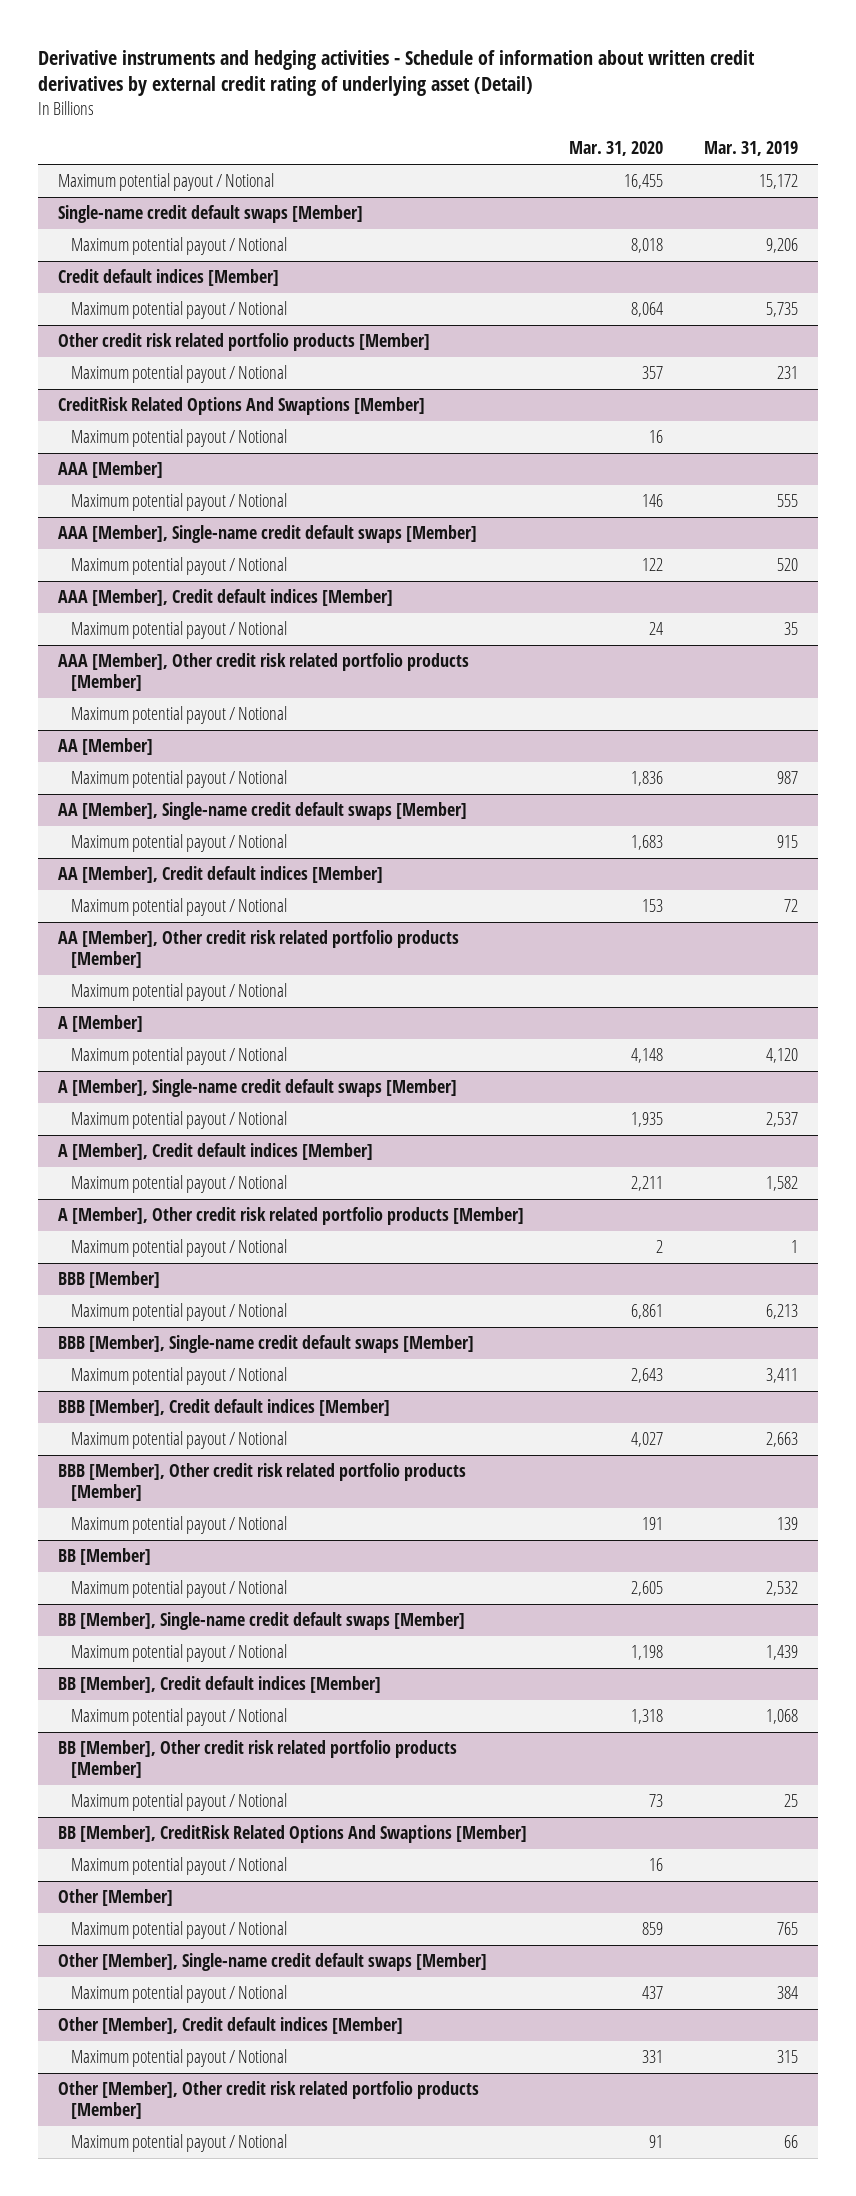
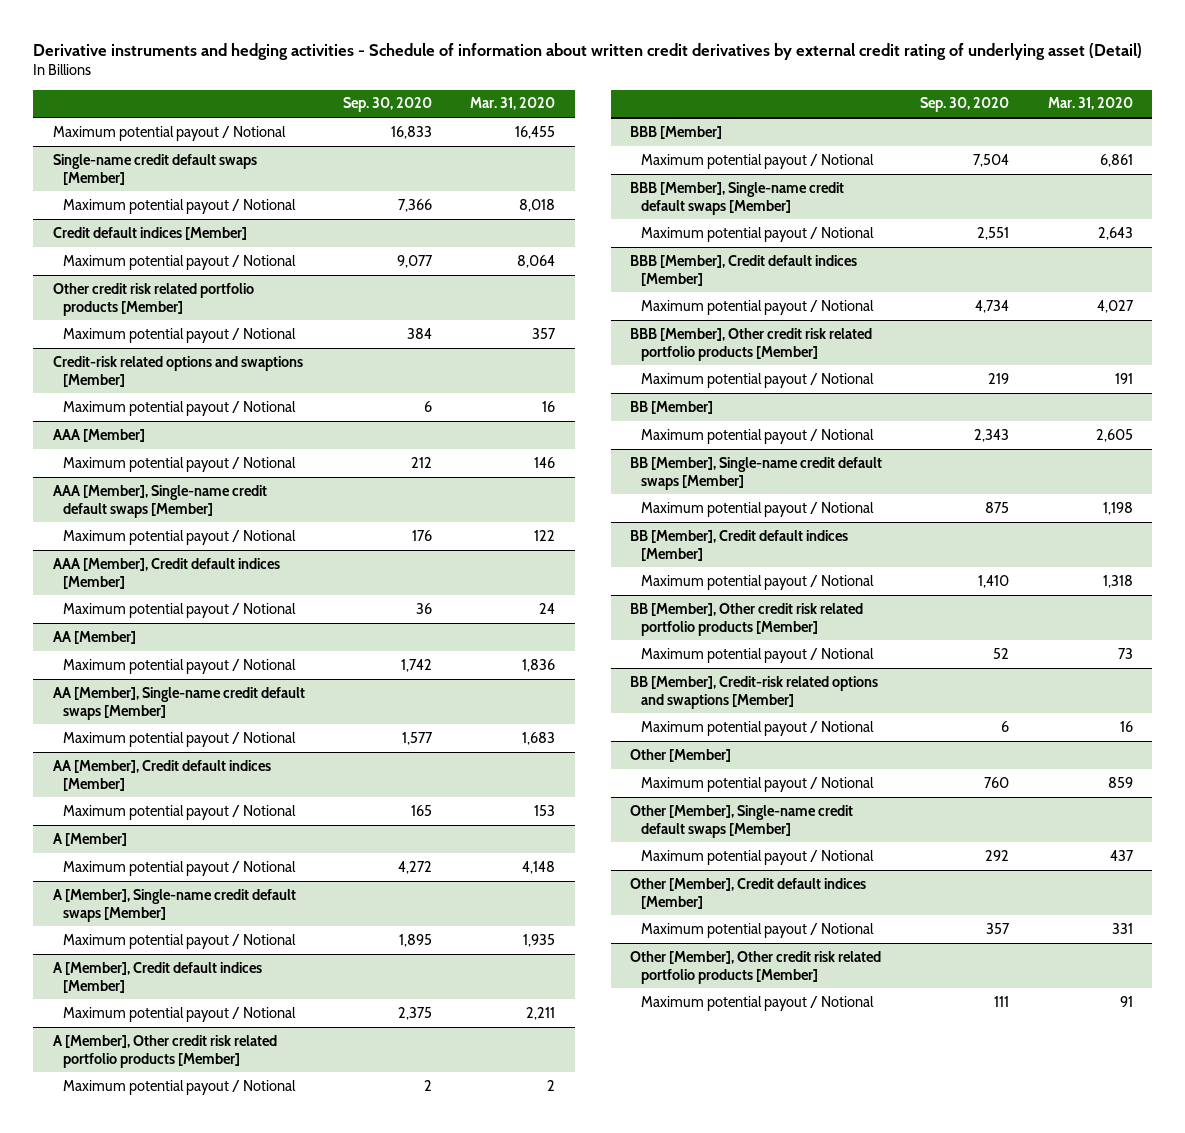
- | Mar. 31, 2020 | Mar. 31, 2019
+ | Sep. 30, 2020 | Mar. 31, 2020
- CreditRisk Related Options And Swaptions [Member]
+ Credit-risk related options and swaptions [Member]
- AAA [Member], Other credit risk related portfolio products [Member]
- Maximum potential payout / Notional
- AA [Member], Other credit risk related portfolio products [Member]
- Maximum potential payout / Notional
- BB [Member], CreditRisk Related Options And Swaptions [Member]
+ BB [Member], Credit-risk related options and swaptions [Member]

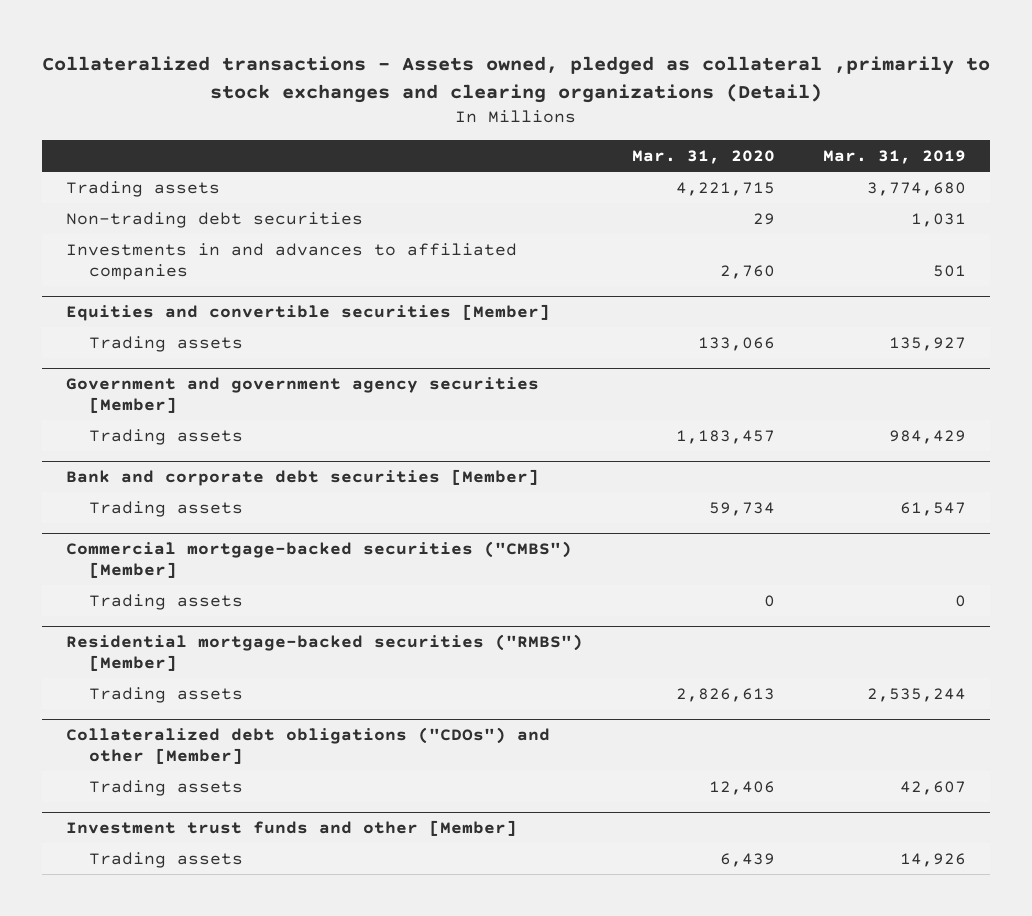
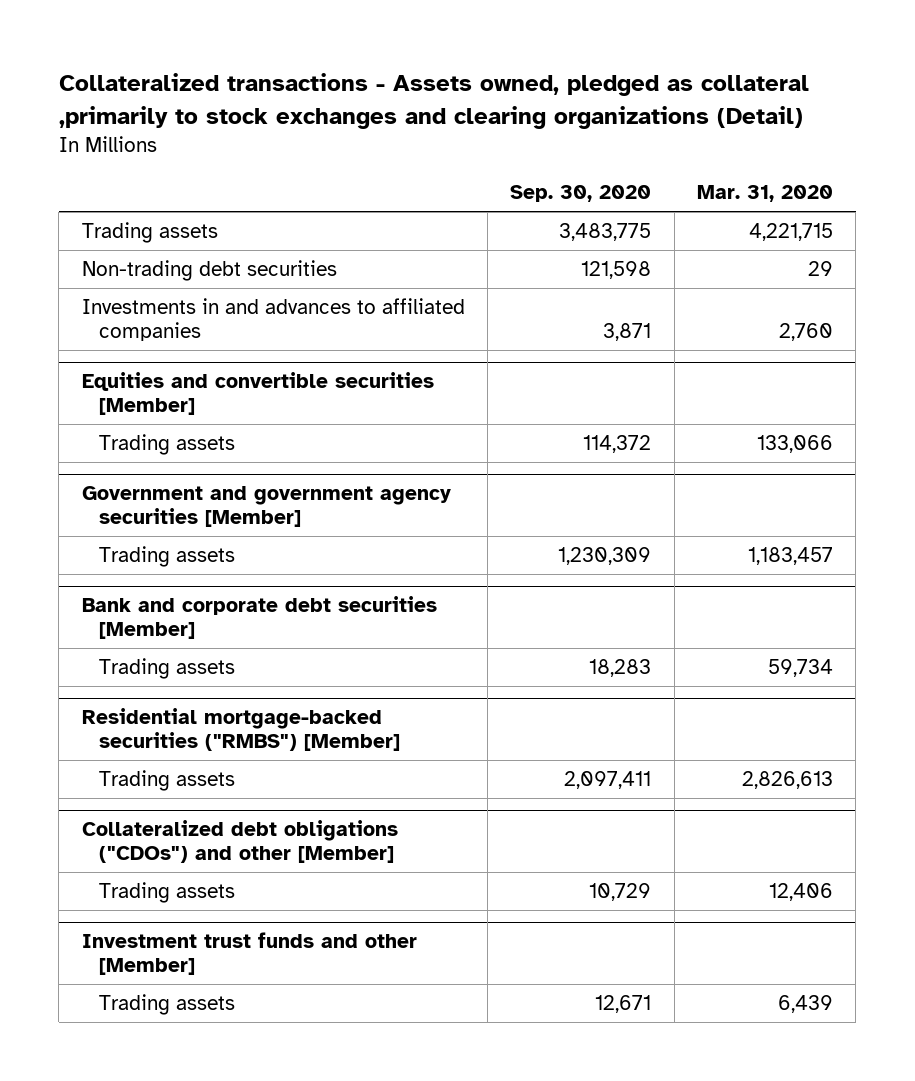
- | Mar. 31, 2020 | Mar. 31, 2019
+ | Sep. 30, 2020 | Mar. 31, 2020
- Commercial mortgage-backed securities ("CMBS") [Member]
- Trading assets | 0 | 0

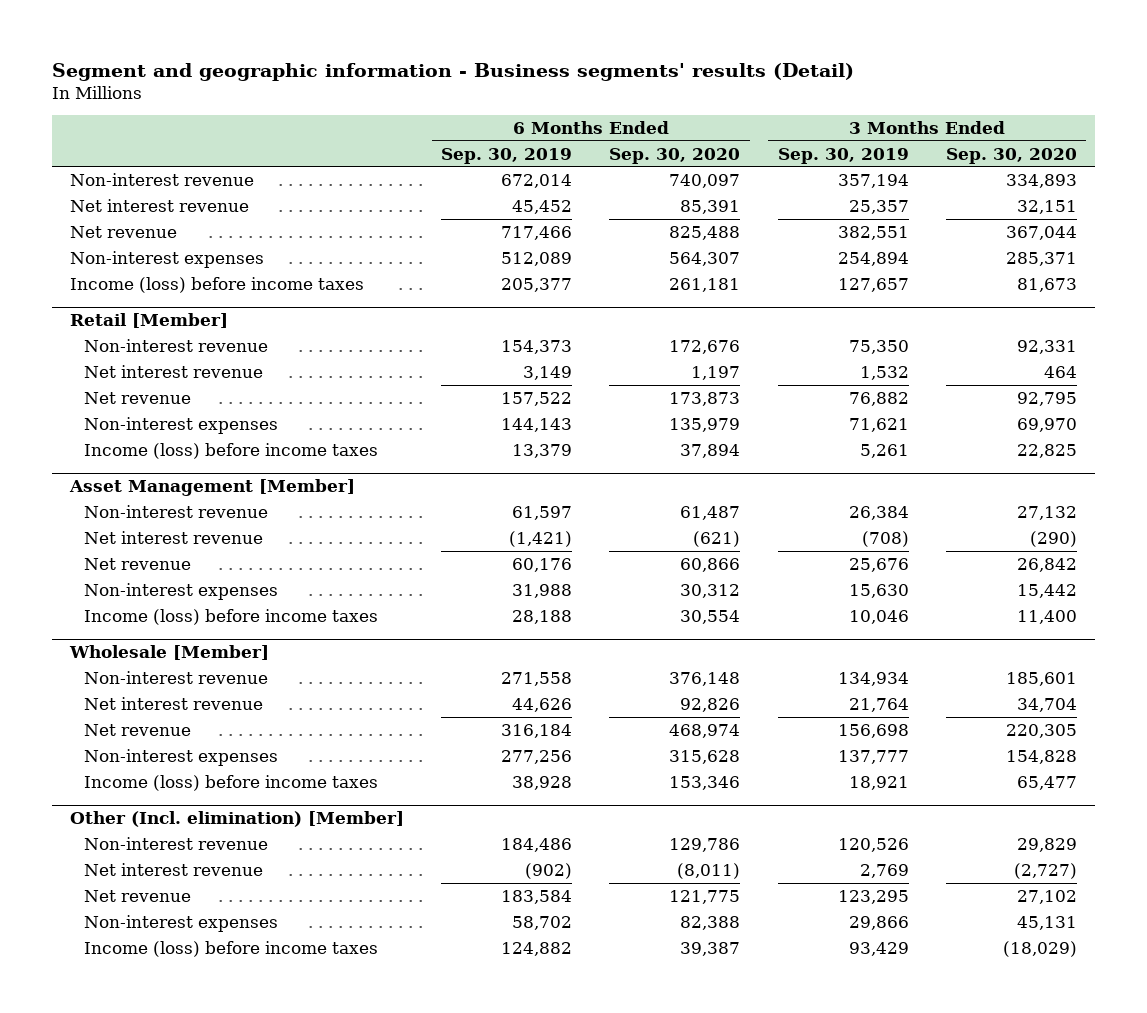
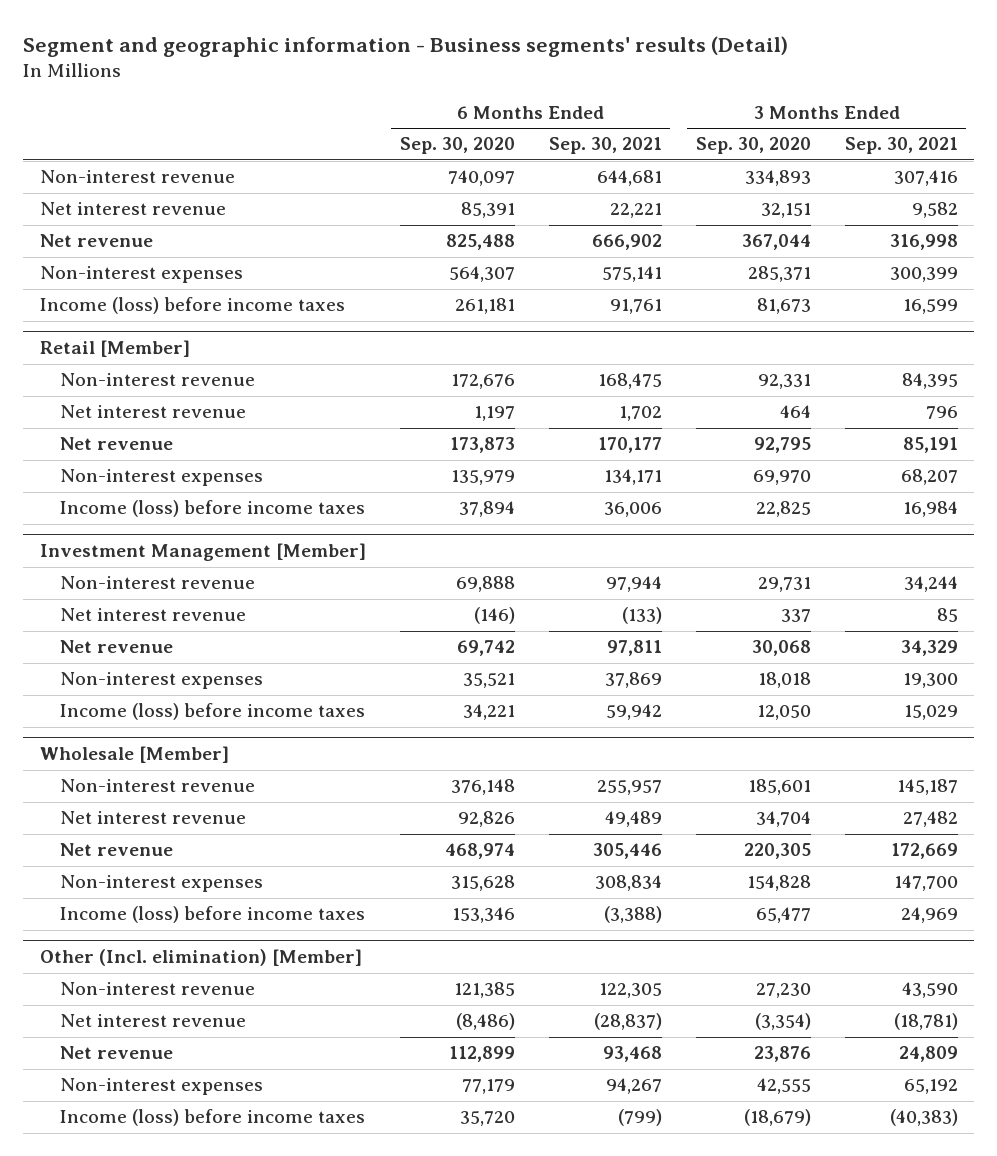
- | 6 Months Ended Sep. 30, 2019 | 6 Months Ended Sep. 30, 2020 | 3 Months Ended Sep. 30, 2019 | 3 Months Ended Sep. 30, 2020
+ | 6 Months Ended Sep. 30, 2020 | 6 Months Ended Sep. 30, 2021 | 3 Months Ended Sep. 30, 2020 | 3 Months Ended Sep. 30, 2021
- Asset Management [Member]
- Non-interest revenue | 61,597 | 61,487 | 26,384 | 27,132
- Net interest revenue | (1,421) | (621) | (708) | (290)
- Net revenue | 60,176 | 60,866 | 25,676 | 26,842
- Non-interest expenses | 31,988 | 30,312 | 15,630 | 15,442
- Income (loss) before income taxes | 28,188 | 30,554 | 10,046 | 11,400
+ Investment Management [Member]
+ Non-interest revenue | 69,888 | 97,944 | 29,731 | 34,244
+ Net interest revenue | (146) | (133) | 337 | 85
+ Net revenue | 69,742 | 97,811 | 30,068 | 34,329
+ Non-interest expenses | 35,521 | 37,869 | 18,018 | 19,300
+ Income (loss) before income taxes | 34,221 | 59,942 | 12,050 | 15,029
@ Other (Incl. elimination) [Member]
- Non-interest revenue | 184,486 | 129,786 | 120,526 | 29,829
- Net interest revenue | (902) | (8,011) | 2,769 | (2,727)
- Net revenue | 183,584 | 121,775 | 123,295 | 27,102
- Non-interest expenses | 58,702 | 82,388 | 29,866 | 45,131
- Income (loss) before income taxes | 124,882 | 39,387 | 93,429 | (18,029)
+ Non-interest revenue | 121,385 | 122,305 | 27,230 | 43,590
+ Net interest revenue | (8,486) | (28,837) | (3,354) | (18,781)
+ Net revenue | 112,899 | 93,468 | 23,876 | 24,809
+ Non-interest expenses | 77,179 | 94,267 | 42,555 | 65,192
+ Income (loss) before income taxes | 35,720 | (799) | (18,679) | (40,383)

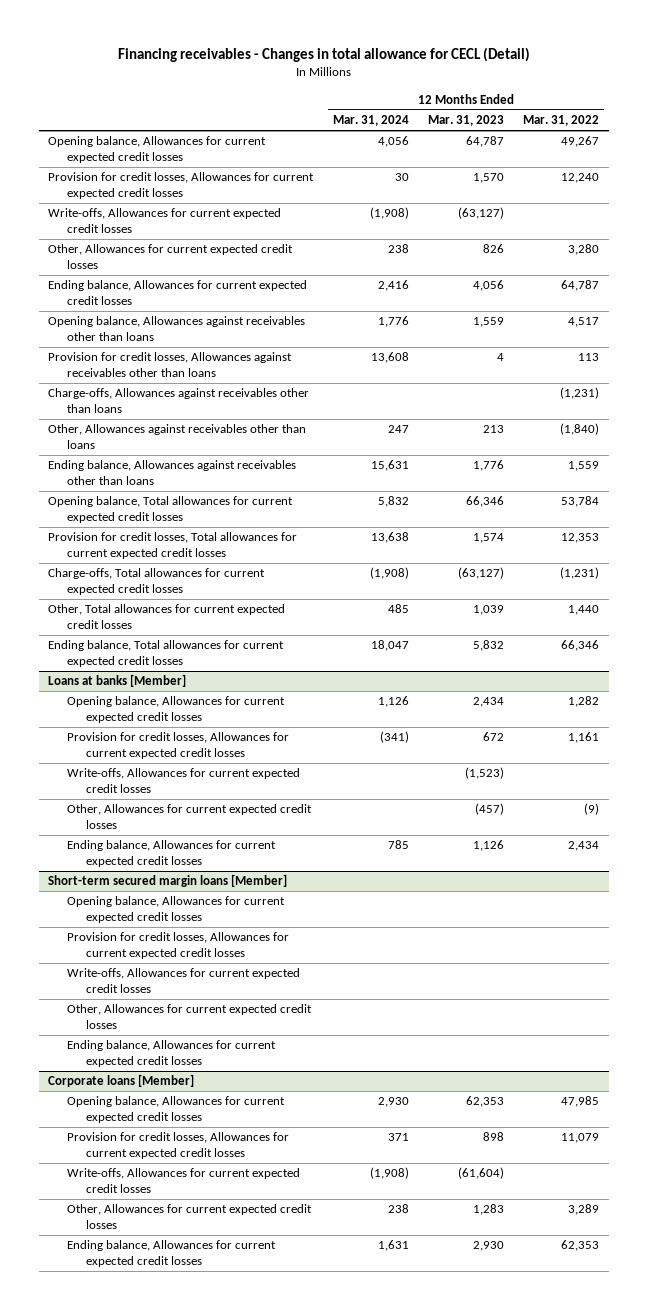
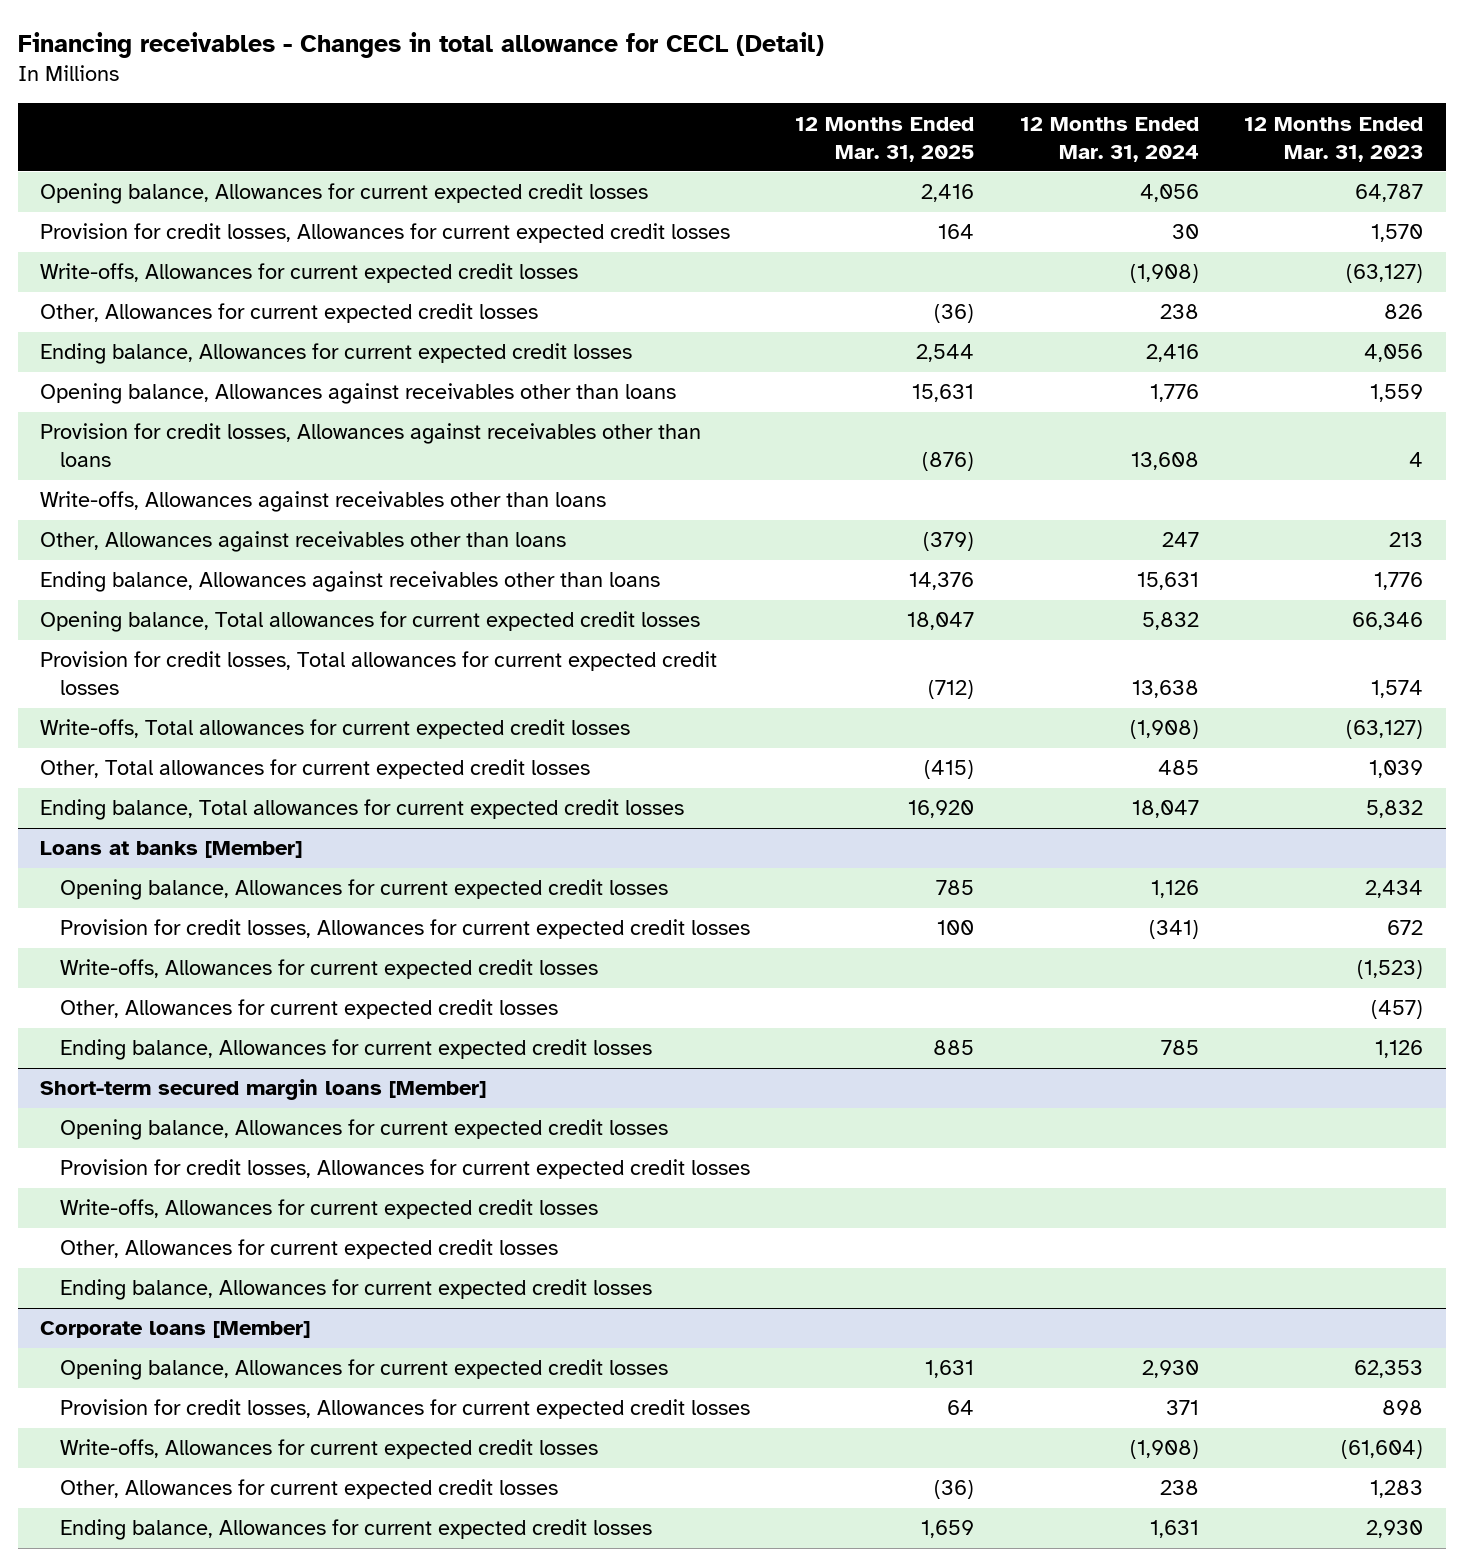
- | 12 Months Ended Mar. 31, 2024 | 12 Months Ended Mar. 31, 2023 | 12 Months Ended Mar. 31, 2022
+ | 12 Months Ended Mar. 31, 2025 | 12 Months Ended Mar. 31, 2024 | 12 Months Ended Mar. 31, 2023
- Charge-offs, Allowances against receivables other than loans | | | (1,231)
+ Write-offs, Allowances against receivables other than loans
- Charge-offs, Total allowances for current expected credit losses | (1,908) | (63,127) | (1,231)
+ Write-offs, Total allowances for current expected credit losses | | (1,908) | (63,127)

